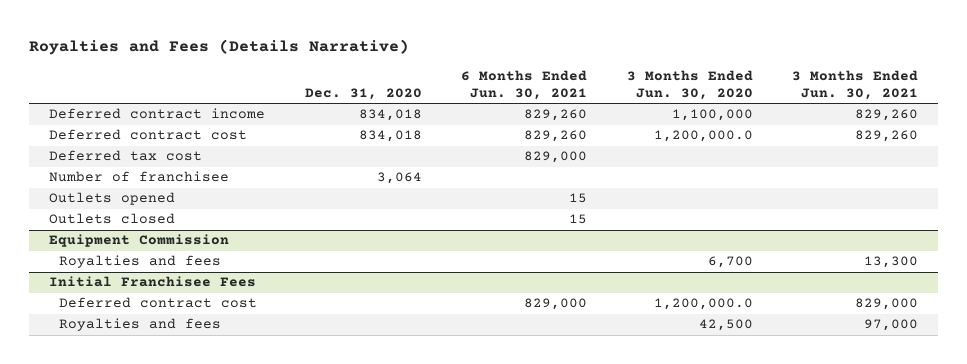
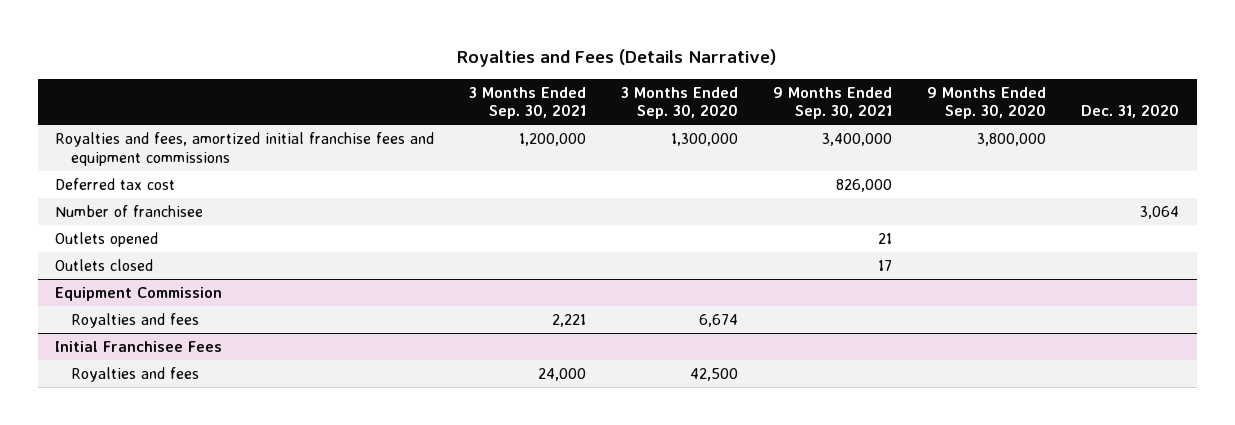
- | Dec. 31, 2020 | 6 Months Ended Jun. 30, 2021 | 3 Months Ended Jun. 30, 2020 | 3 Months Ended Jun. 30, 2021
+ | 3 Months Ended Sep. 30, 2021 | 3 Months Ended Sep. 30, 2020 | 9 Months Ended Sep. 30, 2021 | 9 Months Ended Sep. 30, 2020 | Dec. 31, 2020
- Deferred contract income | 834,018 | 829,260 | 1,100,000 | 829,260
- Deferred contract cost | 834,018 | 829,260 | 1,200,000.0 | 829,260
+ Royalties and fees, amortized initial franchise fees and equipment commissions | 1,200,000 | 1,300,000 | 3,400,000 | 3,800,000 |
@ Initial Franchisee Fees
- Deferred contract cost | | 829,000 | 1,200,000.0 | 829,000

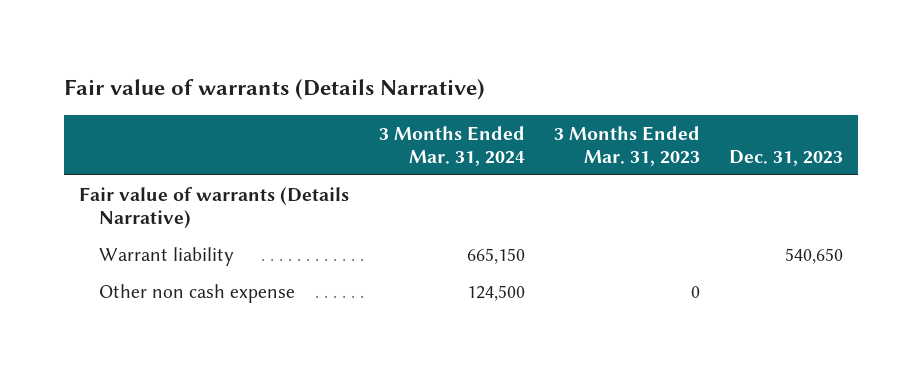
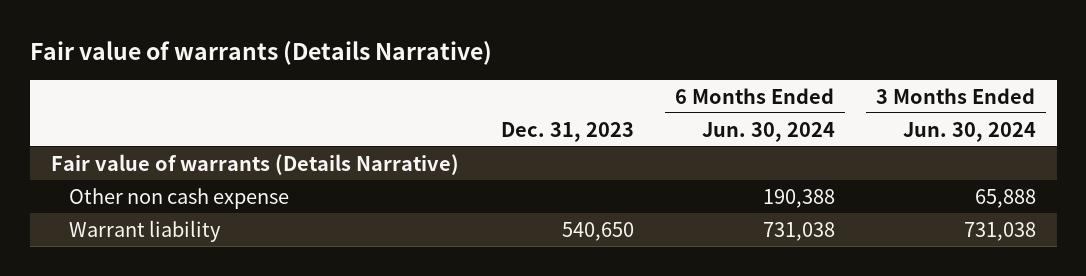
- | 3 Months Ended Mar. 31, 2024 | 3 Months Ended Mar. 31, 2023 | Dec. 31, 2023
+ | Dec. 31, 2023 | 6 Months Ended Jun. 30, 2024 | 3 Months Ended Jun. 30, 2024
moved down: Warrant liability | 540,650 | 731,038 | 731,038

